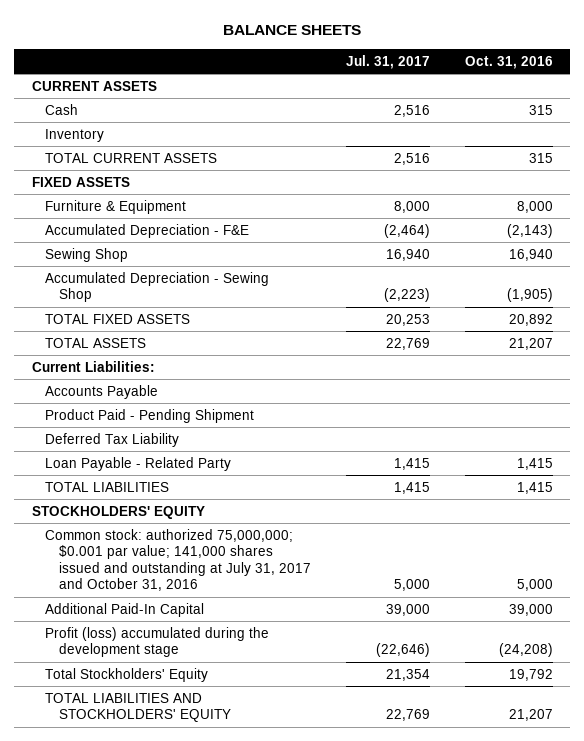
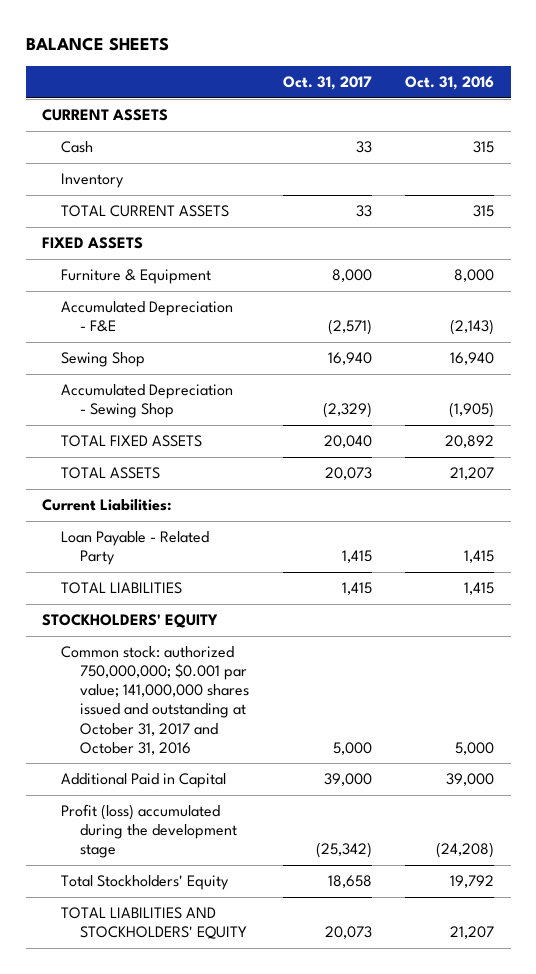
- | Jul. 31, 2017 | Oct. 31, 2016
+ | Oct. 31, 2017 | Oct. 31, 2016
- Accounts Payable
- Product Paid - Pending Shipment
- Deferred Tax Liability
- Common stock: authorized 75,000,000; $0.001 par value; 141,000 shares issued and outstanding at July 31, 2017 and October 31, 2016 | 5,000 | 5,000
- Additional Paid-In Capital | 39,000 | 39,000
+ Common stock: authorized 750,000,000; $0.001 par value; 141,000,000 shares issued and outstanding at October 31, 2017 and October 31, 2016 | 5,000 | 5,000
+ Additional Paid in Capital | 39,000 | 39,000

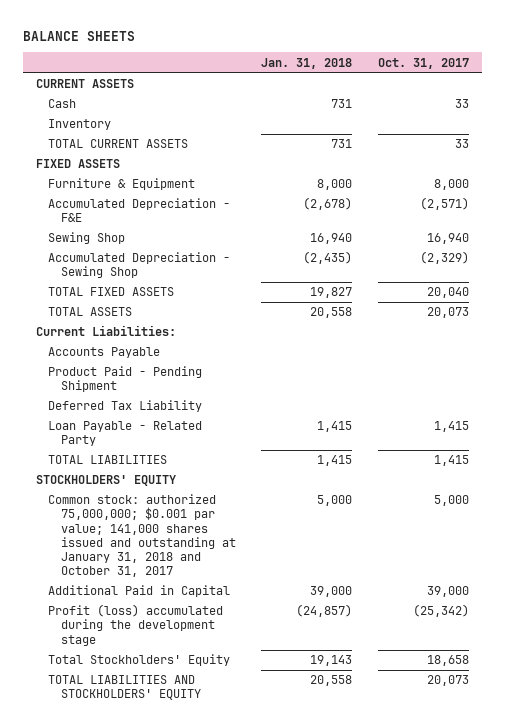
- | Oct. 31, 2017 | Oct. 31, 2016
+ | Jan. 31, 2018 | Oct. 31, 2017
+ Accounts Payable
+ Product Paid - Pending Shipment
+ Deferred Tax Liability
- Common stock: authorized 750,000,000; $0.001 par value; 141,000,000 shares issued and outstanding at October 31, 2017 and October 31, 2016 | 5,000 | 5,000
+ Common stock: authorized 75,000,000; $0.001 par value; 141,000 shares issued and outstanding at January 31, 2018 and October 31, 2017 | 5,000 | 5,000

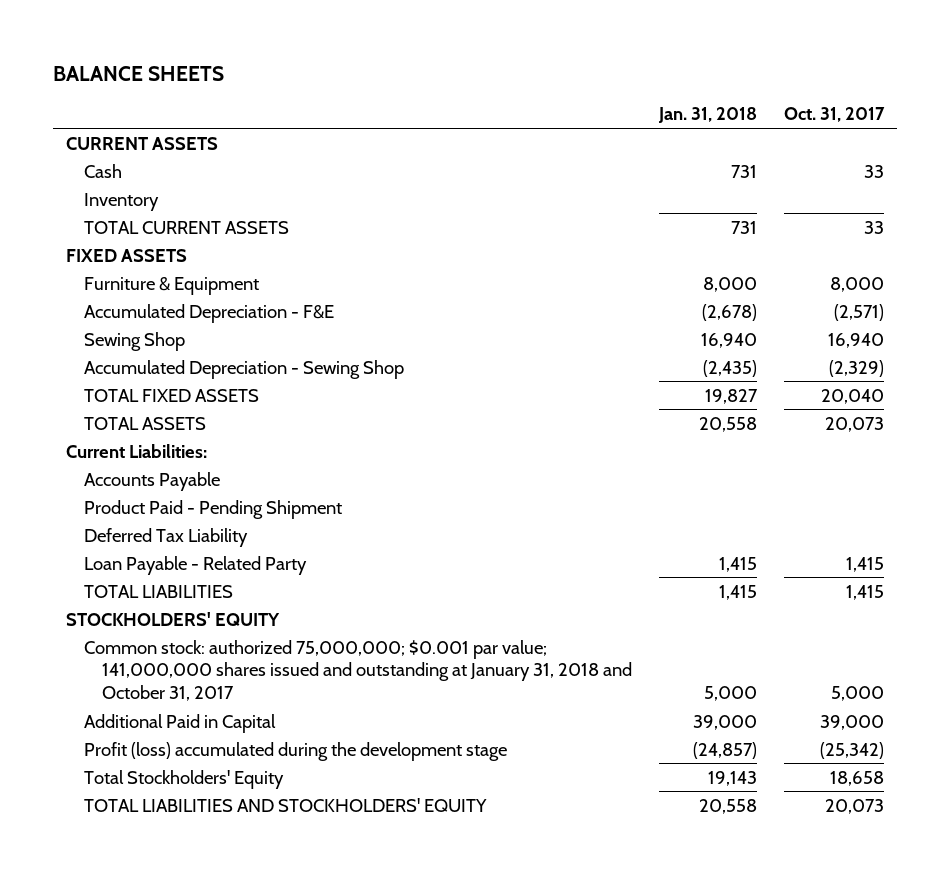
- Common stock: authorized 75,000,000; $0.001 par value; 141,000 shares issued and outstanding at January 31, 2018 and October 31, 2017 | 5,000 | 5,000
+ Common stock: authorized 75,000,000; $0.001 par value; 141,000,000 shares issued and outstanding at January 31, 2018 and October 31, 2017 | 5,000 | 5,000

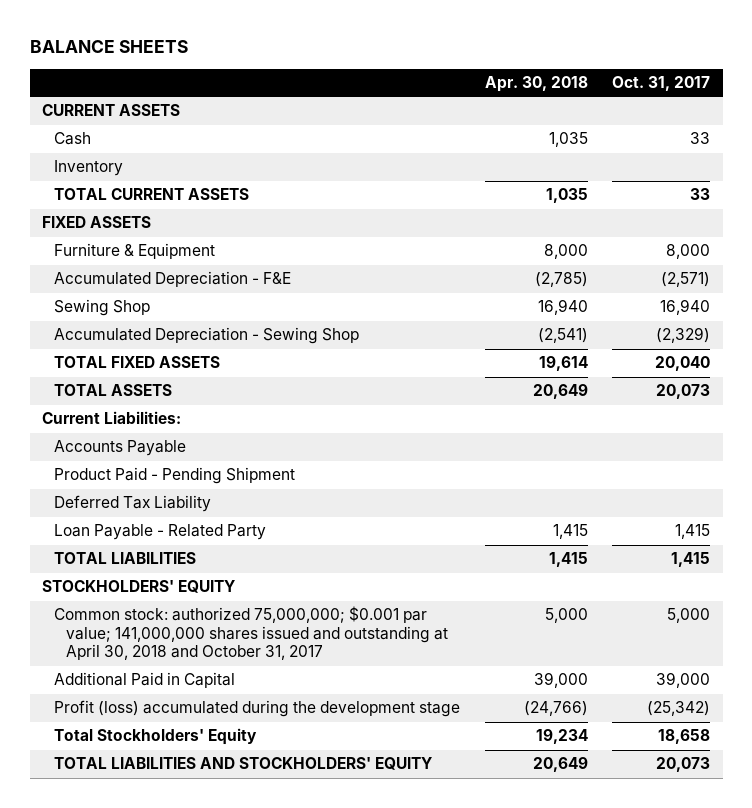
- | Jan. 31, 2018 | Oct. 31, 2017
+ | Apr. 30, 2018 | Oct. 31, 2017
- Common stock: authorized 75,000,000; $0.001 par value; 141,000,000 shares issued and outstanding at January 31, 2018 and October 31, 2017 | 5,000 | 5,000
+ Common stock: authorized 75,000,000; $0.001 par value; 141,000,000 shares issued and outstanding at April 30, 2018 and October 31, 2017 | 5,000 | 5,000

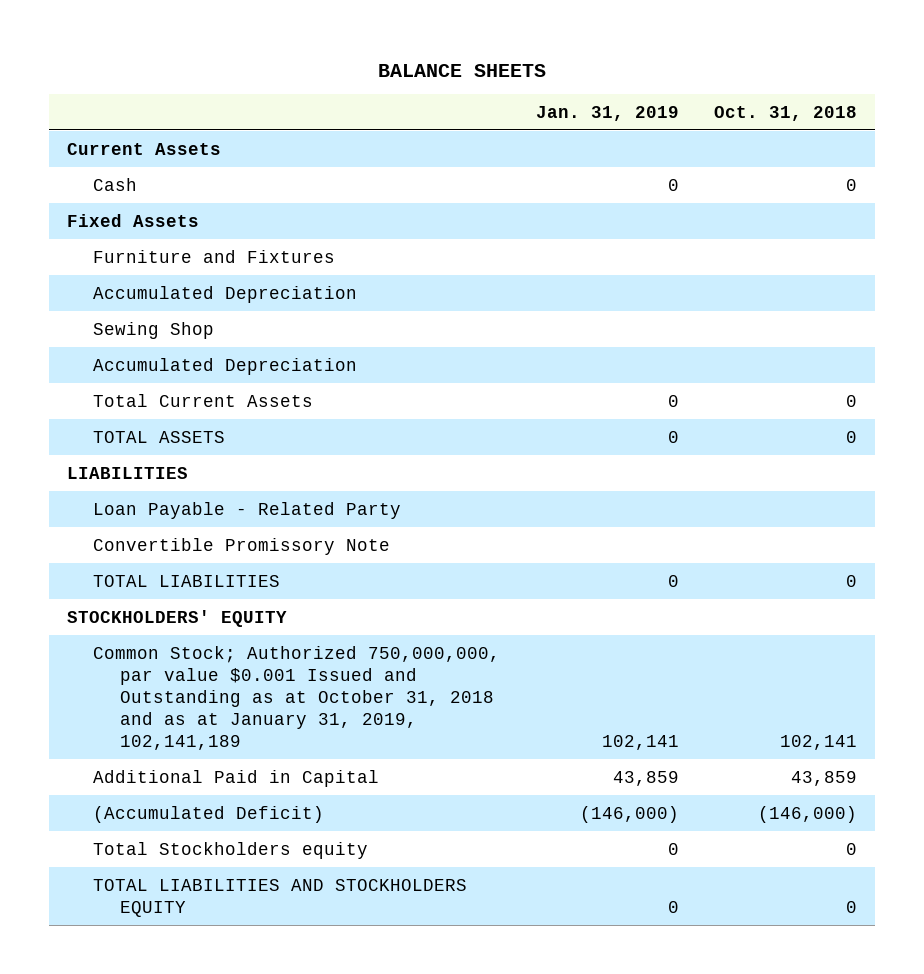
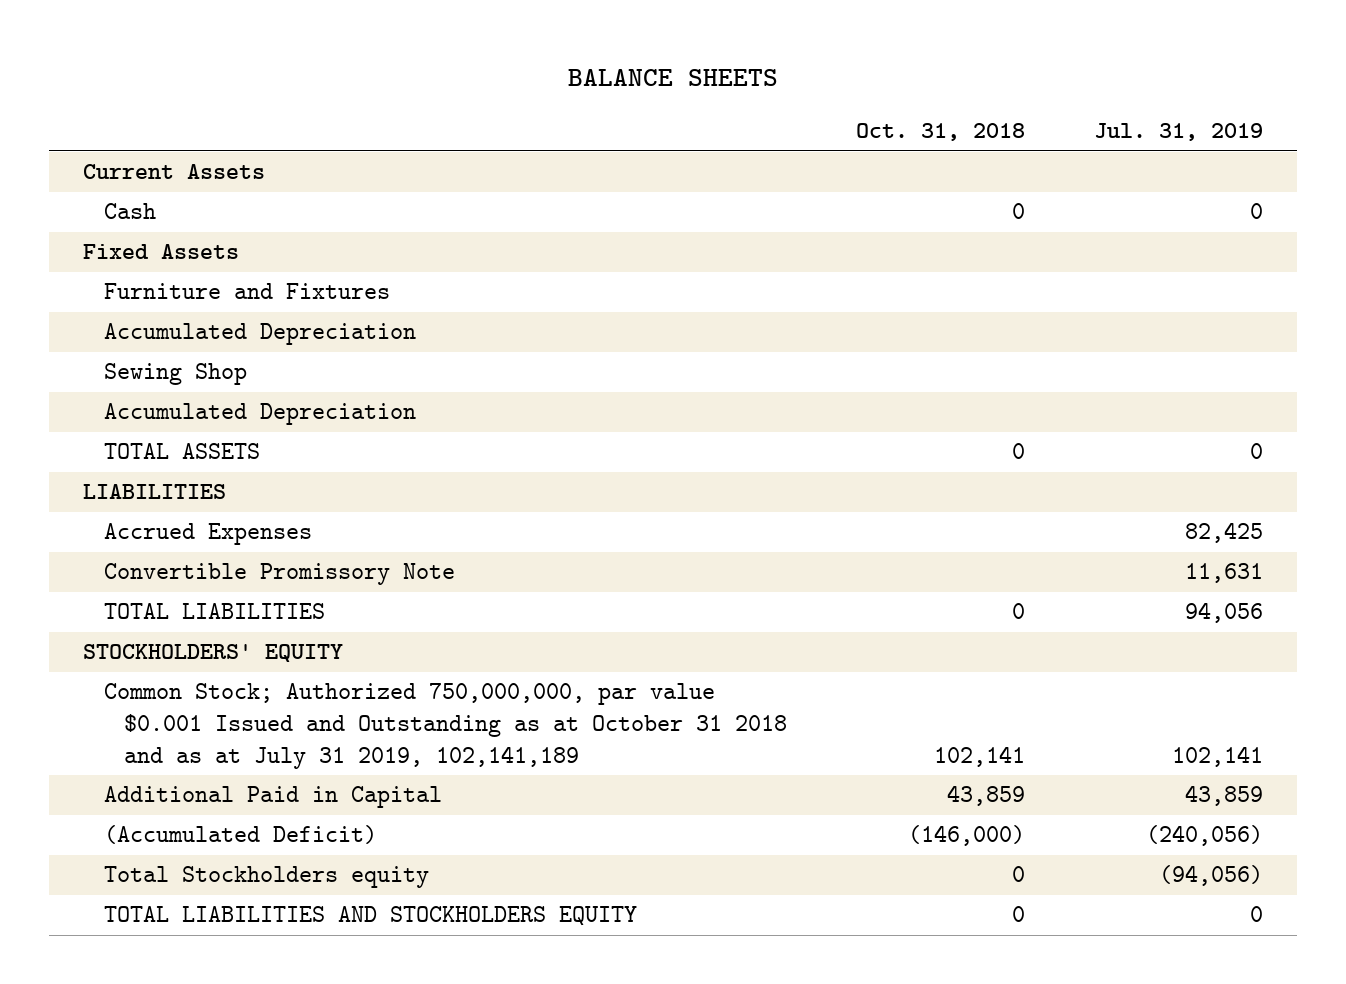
- | Jan. 31, 2019 | Oct. 31, 2018
+ | Oct. 31, 2018 | Jul. 31, 2019
- Total Current Assets | 0 | 0
- Loan Payable - Related Party
+ Accrued Expenses | | 82,425
- Common Stock; Authorized 750,000,000, par value $0.001 Issued and Outstanding as at October 31, 2018 and as at January 31, 2019, 102,141,189 | 102,141 | 102,141
+ Common Stock; Authorized 750,000,000, par value $0.001 Issued and Outstanding as at October 31 2018 and as at July 31 2019, 102,141,189 | 102,141 | 102,141

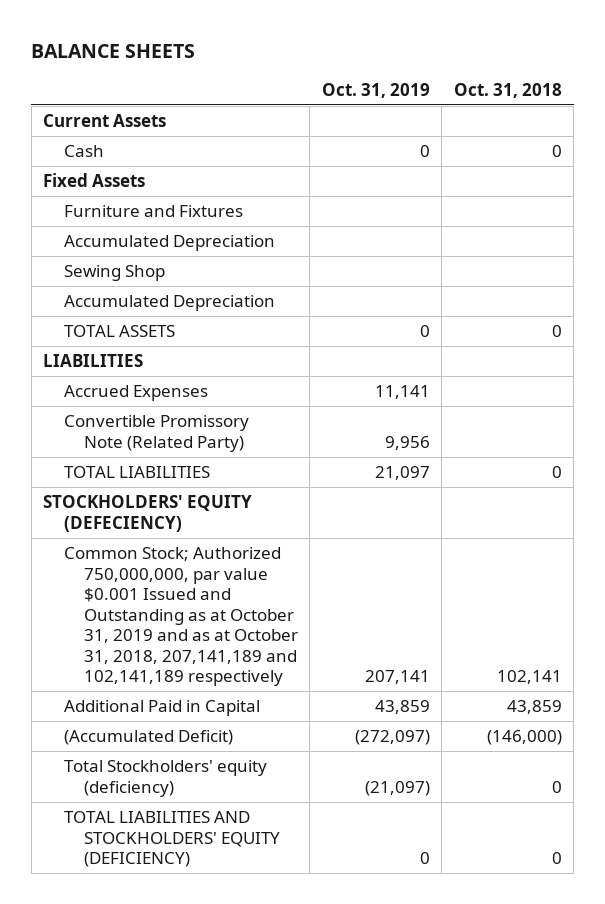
- | Oct. 31, 2018 | Jul. 31, 2019
+ | Oct. 31, 2019 | Oct. 31, 2018
- Convertible Promissory Note | | 11,631
+ Convertible Promissory Note (Related Party) | 9,956 |
- STOCKHOLDERS' EQUITY
- Common Stock; Authorized 750,000,000, par value $0.001 Issued and Outstanding as at October 31 2018 and as at July 31 2019, 102,141,189 | 102,141 | 102,141
+ STOCKHOLDERS' EQUITY (DEFECIENCY)
+ Common Stock; Authorized 750,000,000, par value $0.001 Issued and Outstanding as at October 31, 2019 and as at October 31, 2018, 207,141,189 and 102,141,189 respectively | 207,141 | 102,141
- Total Stockholders equity | 0 | (94,056)
- TOTAL LIABILITIES AND STOCKHOLDERS EQUITY | 0 | 0
+ Total Stockholders' equity (deficiency) | (21,097) | 0
+ TOTAL LIABILITIES AND STOCKHOLDERS' EQUITY (DEFICIENCY) | 0 | 0

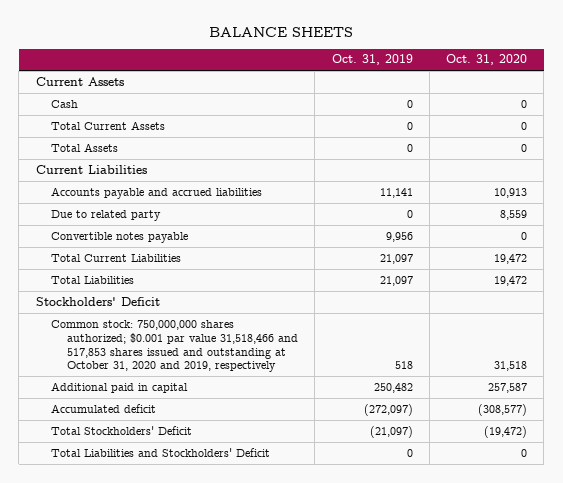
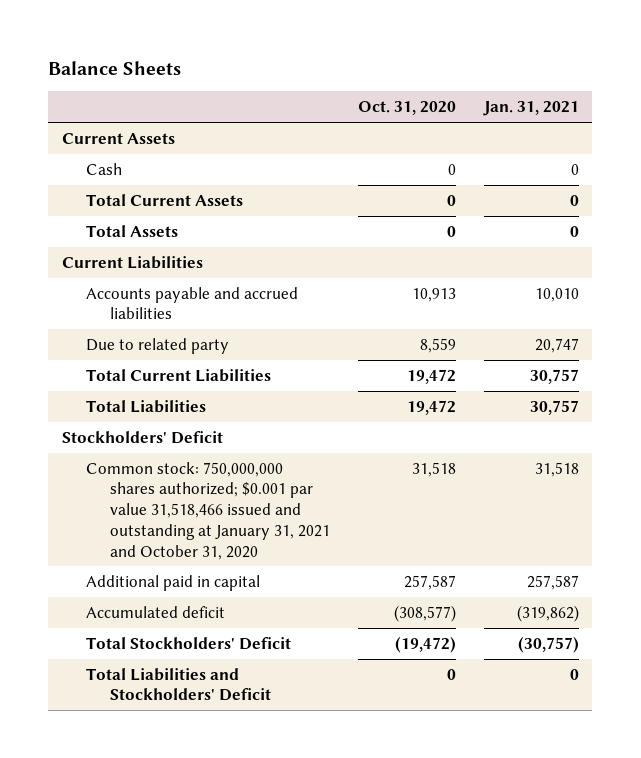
- BALANCE SHEETS
+ Balance Sheets
- | Oct. 31, 2019 | Oct. 31, 2020
+ | Oct. 31, 2020 | Jan. 31, 2021
- Convertible notes payable | 9,956 | 0
- Common stock: 750,000,000 shares authorized; $0.001 par value 31,518,466 and 517,853 shares issued and outstanding at October 31, 2020 and 2019, respectively | 518 | 31,518
+ Common stock: 750,000,000 shares authorized; $0.001 par value 31,518,466 issued and outstanding at January 31, 2021 and October 31, 2020 | 31,518 | 31,518

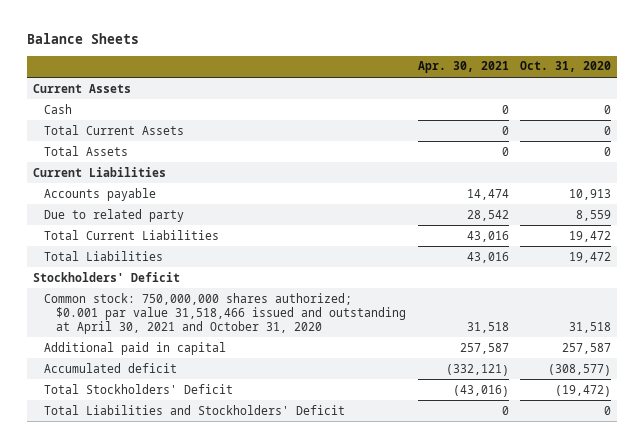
- | Oct. 31, 2020 | Jan. 31, 2021
+ | Apr. 30, 2021 | Oct. 31, 2020
- Accounts payable and accrued liabilities | 10,913 | 10,010
+ Accounts payable | 14,474 | 10,913
- Common stock: 750,000,000 shares authorized; $0.001 par value 31,518,466 issued and outstanding at January 31, 2021 and October 31, 2020 | 31,518 | 31,518
+ Common stock: 750,000,000 shares authorized; $0.001 par value 31,518,466 issued and outstanding at April 30, 2021 and October 31, 2020 | 31,518 | 31,518

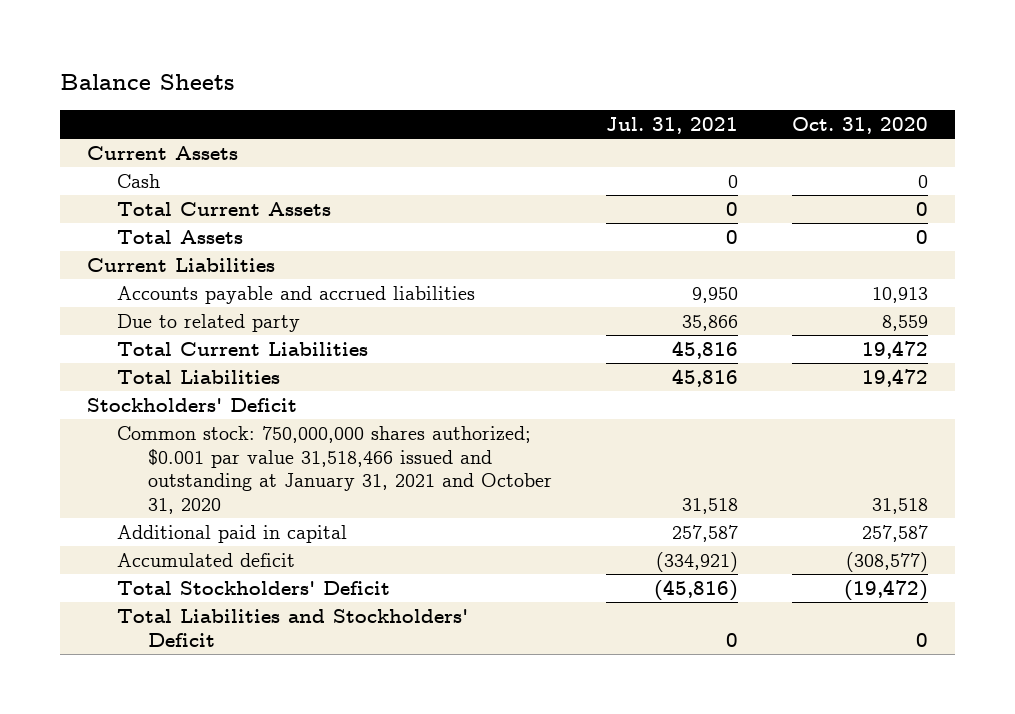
- | Apr. 30, 2021 | Oct. 31, 2020
+ | Jul. 31, 2021 | Oct. 31, 2020
- Accounts payable | 14,474 | 10,913
+ Accounts payable and accrued liabilities | 9,950 | 10,913
- Common stock: 750,000,000 shares authorized; $0.001 par value 31,518,466 issued and outstanding at April 30, 2021 and October 31, 2020 | 31,518 | 31,518
+ Common stock: 750,000,000 shares authorized; $0.001 par value 31,518,466 issued and outstanding at January 31, 2021 and October 31, 2020 | 31,518 | 31,518

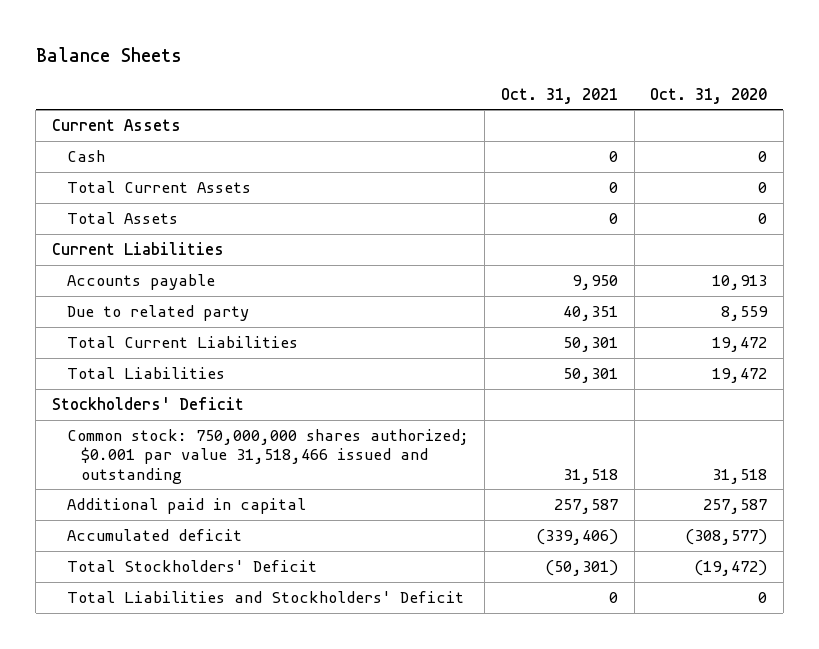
- | Jul. 31, 2021 | Oct. 31, 2020
+ | Oct. 31, 2021 | Oct. 31, 2020
- Accounts payable and accrued liabilities | 9,950 | 10,913
+ Accounts payable | 9,950 | 10,913
- Common stock: 750,000,000 shares authorized; $0.001 par value 31,518,466 issued and outstanding at January 31, 2021 and October 31, 2020 | 31,518 | 31,518
+ Common stock: 750,000,000 shares authorized; $0.001 par value 31,518,466 issued and outstanding | 31,518 | 31,518

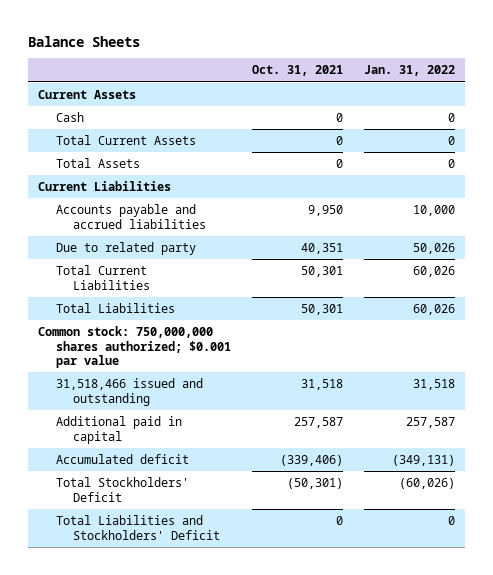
- | Oct. 31, 2021 | Oct. 31, 2020
+ | Oct. 31, 2021 | Jan. 31, 2022
- Accounts payable | 9,950 | 10,913
+ Accounts payable and accrued liabilities | 9,950 | 10,000
- Stockholders' Deficit
- Common stock: 750,000,000 shares authorized; $0.001 par value 31,518,466 issued and outstanding | 31,518 | 31,518
+ Common stock: 750,000,000 shares authorized; $0.001 par value
+ 31,518,466 issued and outstanding | 31,518 | 31,518

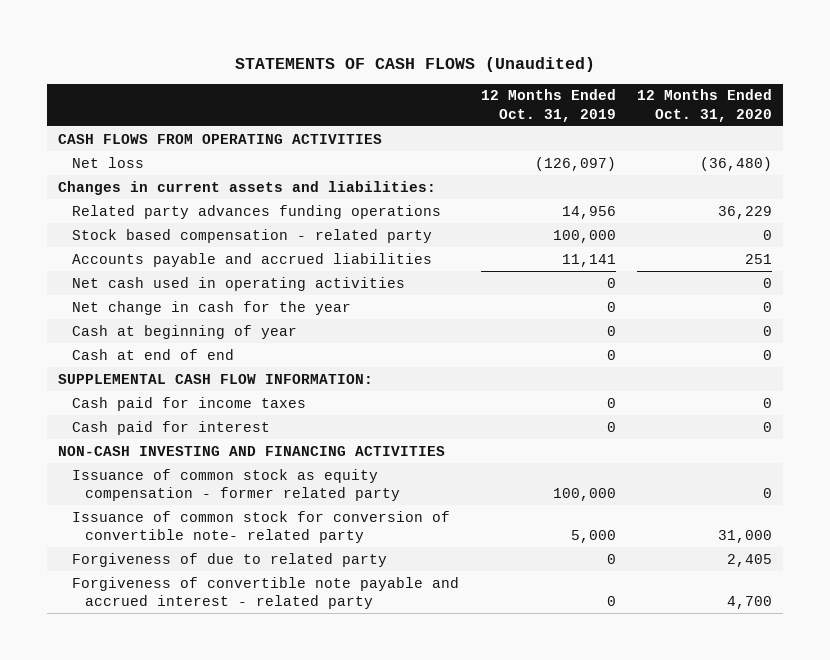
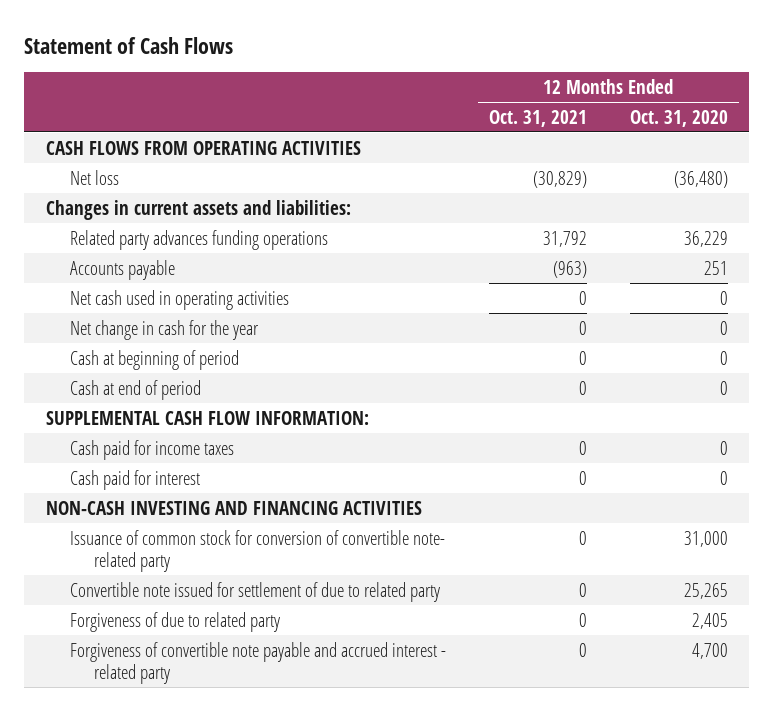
- STATEMENTS OF CASH FLOWS (Unaudited)
+ Statement of Cash Flows
- | 12 Months Ended Oct. 31, 2019 | 12 Months Ended Oct. 31, 2020
+ | 12 Months Ended Oct. 31, 2021 | 12 Months Ended Oct. 31, 2020
- Stock based compensation - related party | 100,000 | 0
- Accounts payable and accrued liabilities | 11,141 | 251
+ Accounts payable | (963) | 251
- Cash at beginning of year | 0 | 0
- Cash at end of end | 0 | 0
+ Cash at beginning of period | 0 | 0
+ Cash at end of period | 0 | 0
- Issuance of common stock as equity compensation - former related party | 100,000 | 0
+ Convertible note issued for settlement of due to related party | 0 | 25,265

